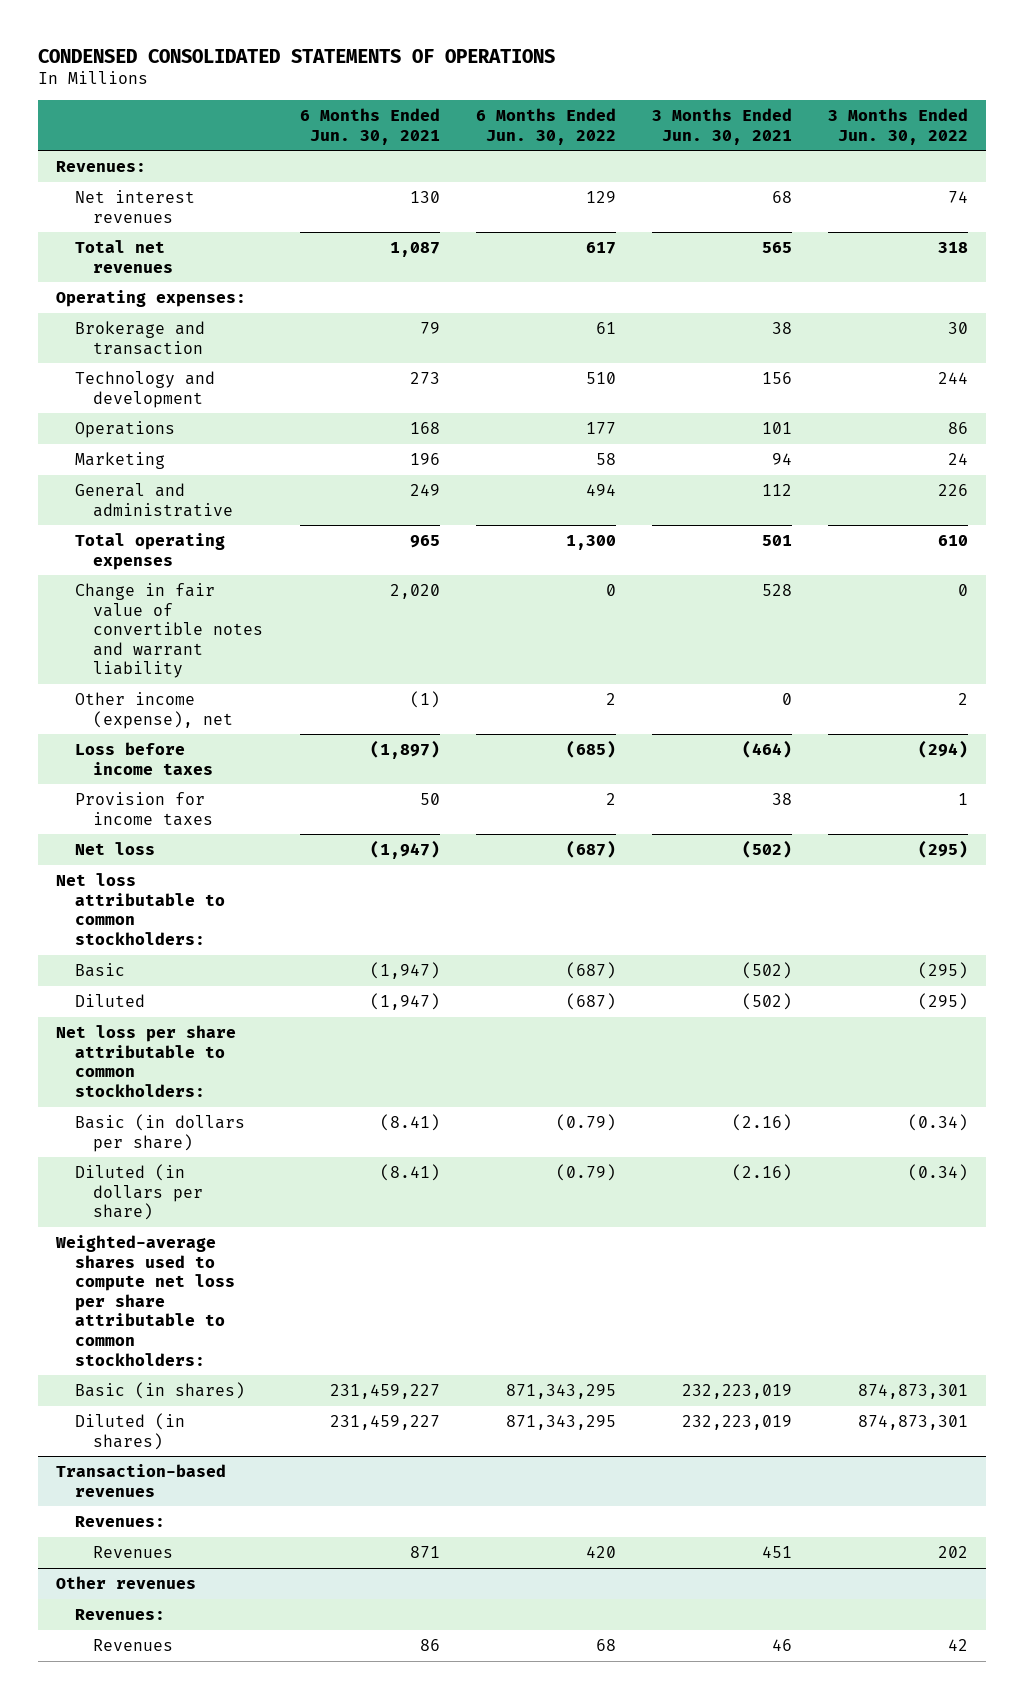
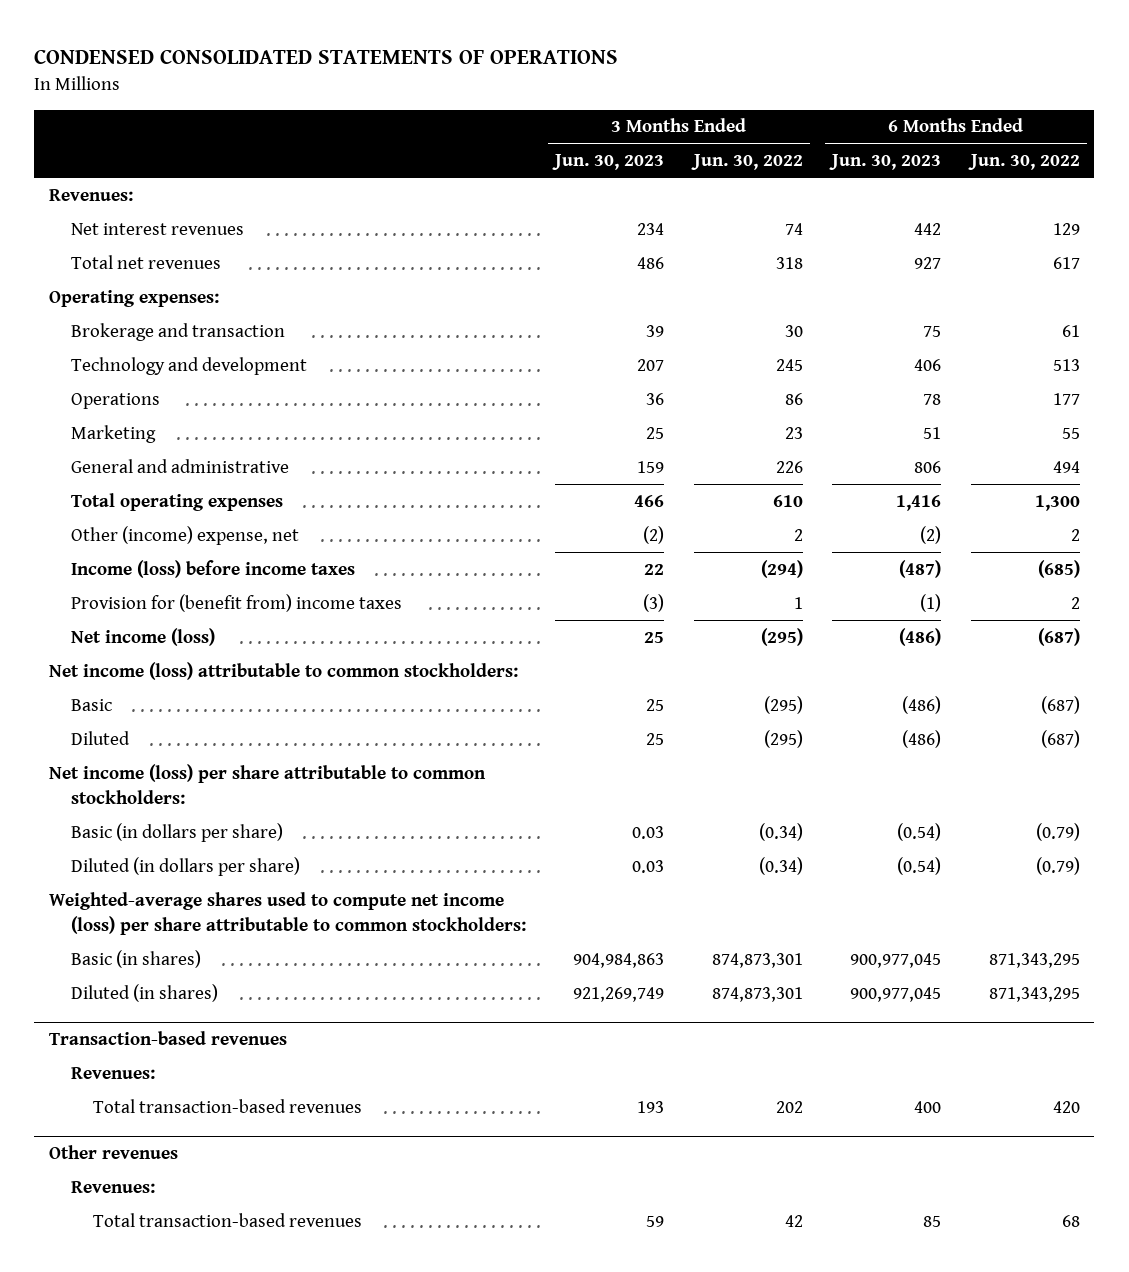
- | 6 Months Ended Jun. 30, 2021 | 6 Months Ended Jun. 30, 2022 | 3 Months Ended Jun. 30, 2021 | 3 Months Ended Jun. 30, 2022
+ | 3 Months Ended Jun. 30, 2023 | 3 Months Ended Jun. 30, 2022 | 6 Months Ended Jun. 30, 2023 | 6 Months Ended Jun. 30, 2022
- Technology and development | 273 | 510 | 156 | 244
+ Technology and development | 207 | 245 | 406 | 513
- Marketing | 196 | 58 | 94 | 24
+ Marketing | 25 | 23 | 51 | 55
- Change in fair value of convertible notes and warrant liability | 2,020 | 0 | 528 | 0
- Other income (expense), net | (1) | 2 | 0 | 2
- Loss before income taxes | (1,897) | (685) | (464) | (294)
- Provision for income taxes | 50 | 2 | 38 | 1
- Net loss | (1,947) | (687) | (502) | (295)
- Net loss attributable to common stockholders:
+ Other (income) expense, net | (2) | 2 | (2) | 2
+ Income (loss) before income taxes | 22 | (294) | (487) | (685)
+ Provision for (benefit from) income taxes | (3) | 1 | (1) | 2
+ Net income (loss) | 25 | (295) | (486) | (687)
+ Net income (loss) attributable to common stockholders:
- Net loss per share attributable to common stockholders:
+ Net income (loss) per share attributable to common stockholders:
- Weighted-average shares used to compute net loss per share attributable to common stockholders:
+ Weighted-average shares used to compute net income (loss) per share attributable to common stockholders:
@ Transaction-based revenues
- Revenues | 871 | 420 | 451 | 202
+ Total transaction-based revenues | 193 | 202 | 400 | 420
@ Other revenues
- Revenues | 86 | 68 | 46 | 42
+ Total transaction-based revenues | 59 | 42 | 85 | 68

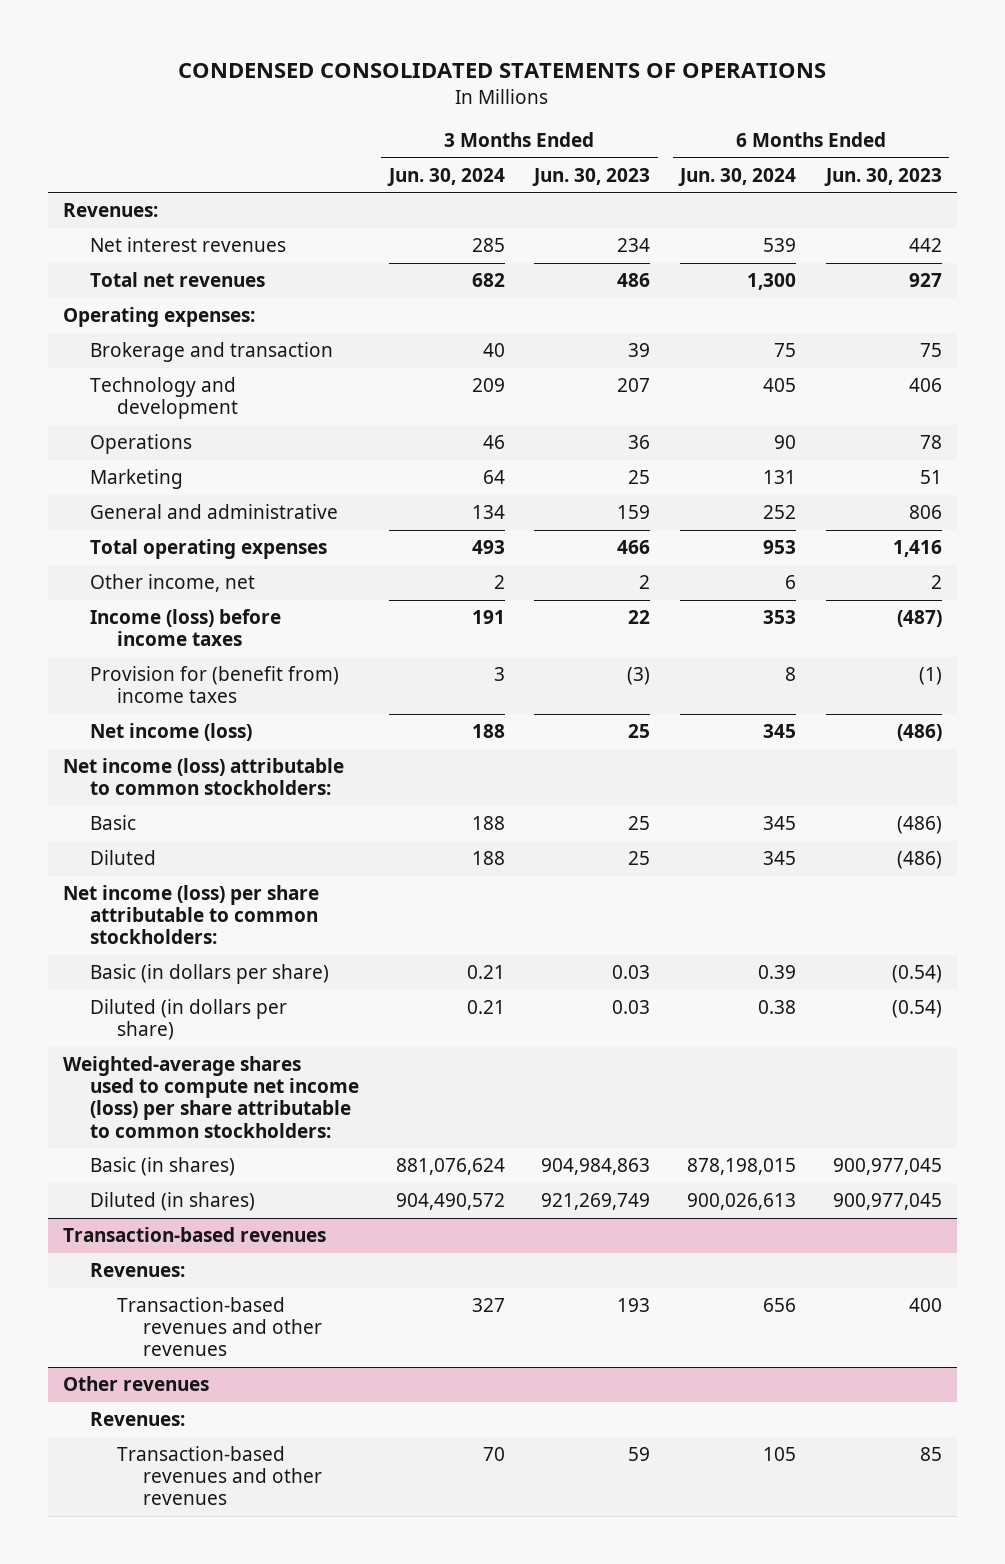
- | 3 Months Ended Jun. 30, 2023 | 3 Months Ended Jun. 30, 2022 | 6 Months Ended Jun. 30, 2023 | 6 Months Ended Jun. 30, 2022
+ | 3 Months Ended Jun. 30, 2024 | 3 Months Ended Jun. 30, 2023 | 6 Months Ended Jun. 30, 2024 | 6 Months Ended Jun. 30, 2023
- Other (income) expense, net | (2) | 2 | (2) | 2
+ Other income, net | 2 | 2 | 6 | 2
@ Transaction-based revenues
- Total transaction-based revenues | 193 | 202 | 400 | 420
+ Transaction-based revenues and other revenues | 327 | 193 | 656 | 400
@ Other revenues
- Total transaction-based revenues | 59 | 42 | 85 | 68
+ Transaction-based revenues and other revenues | 70 | 59 | 105 | 85

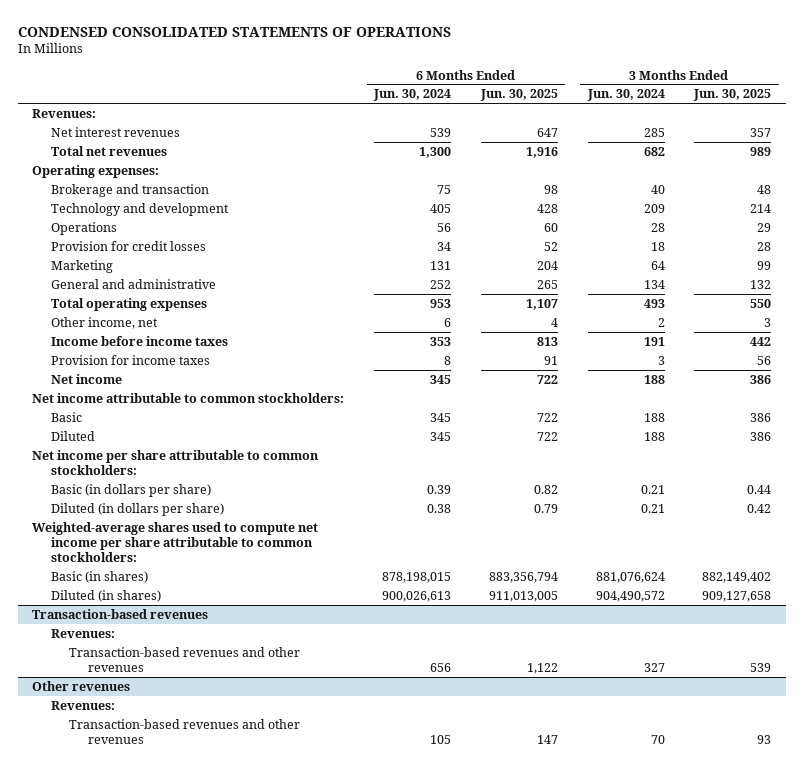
- | 3 Months Ended Jun. 30, 2024 | 3 Months Ended Jun. 30, 2023 | 6 Months Ended Jun. 30, 2024 | 6 Months Ended Jun. 30, 2023
+ | 6 Months Ended Jun. 30, 2024 | 6 Months Ended Jun. 30, 2025 | 3 Months Ended Jun. 30, 2024 | 3 Months Ended Jun. 30, 2025
- Operations | 46 | 36 | 90 | 78
+ Operations | 56 | 60 | 28 | 29
+ Provision for credit losses | 34 | 52 | 18 | 28
- Income (loss) before income taxes | 191 | 22 | 353 | (487)
- Provision for (benefit from) income taxes | 3 | (3) | 8 | (1)
- Net income (loss) | 188 | 25 | 345 | (486)
- Net income (loss) attributable to common stockholders:
+ Income before income taxes | 353 | 813 | 191 | 442
+ Provision for income taxes | 8 | 91 | 3 | 56
+ Net income | 345 | 722 | 188 | 386
+ Net income attributable to common stockholders:
- Net income (loss) per share attributable to common stockholders:
+ Net income per share attributable to common stockholders:
- Weighted-average shares used to compute net income (loss) per share attributable to common stockholders:
+ Weighted-average shares used to compute net income per share attributable to common stockholders:

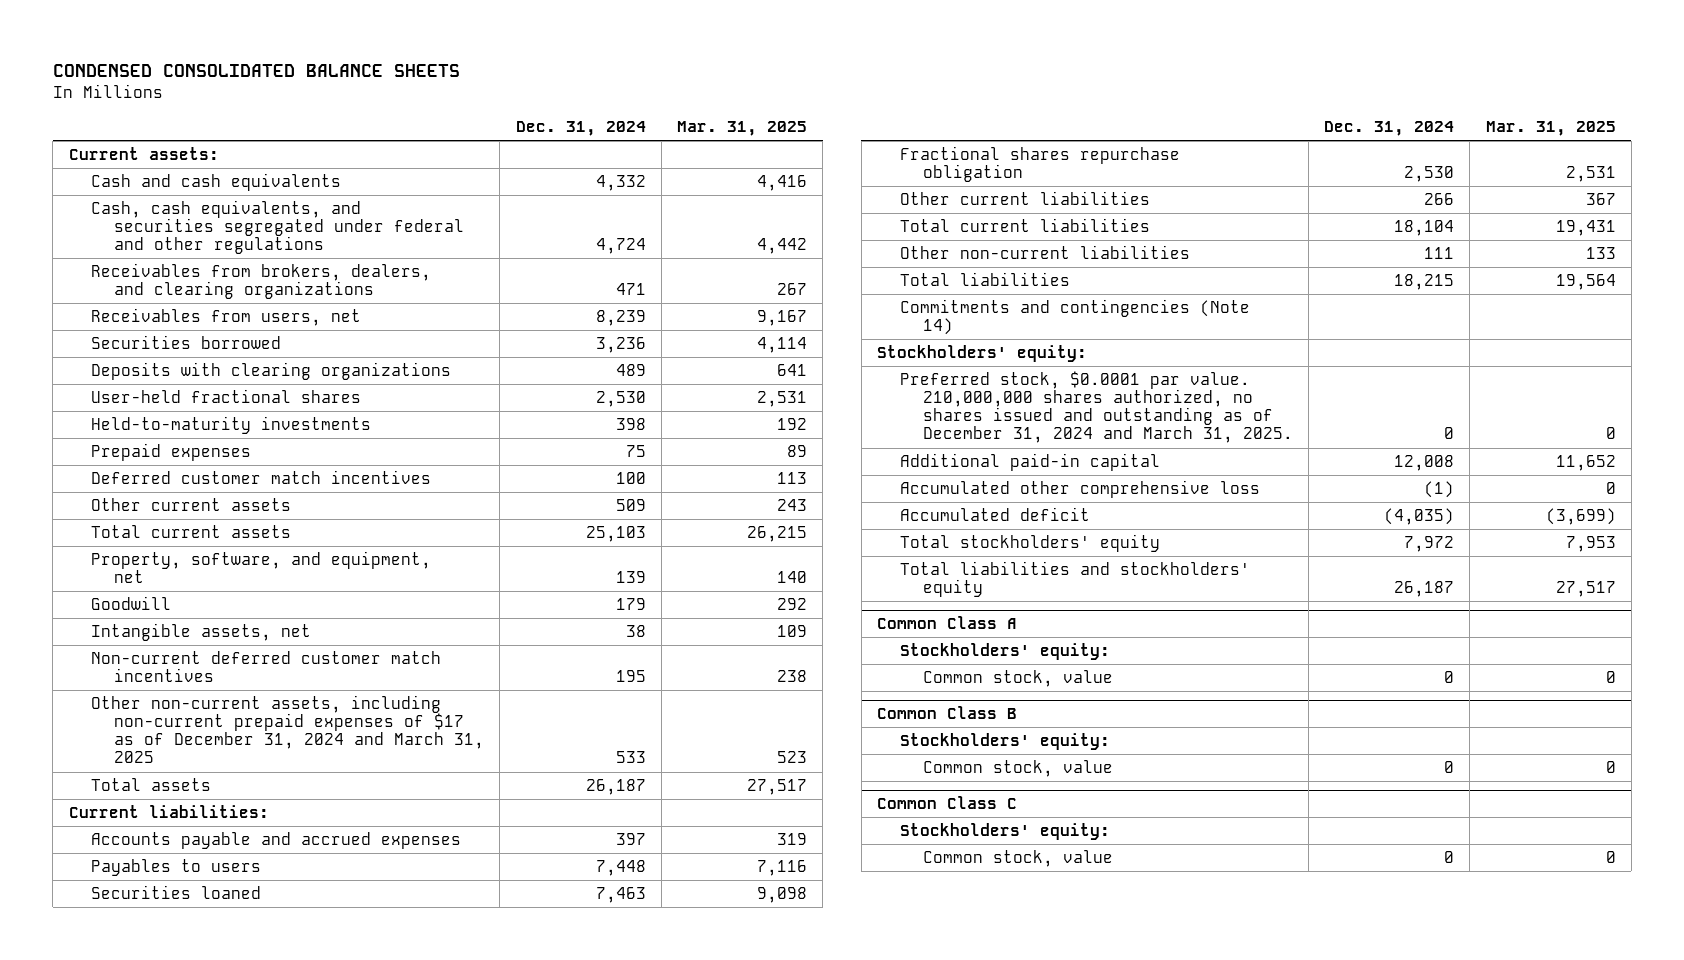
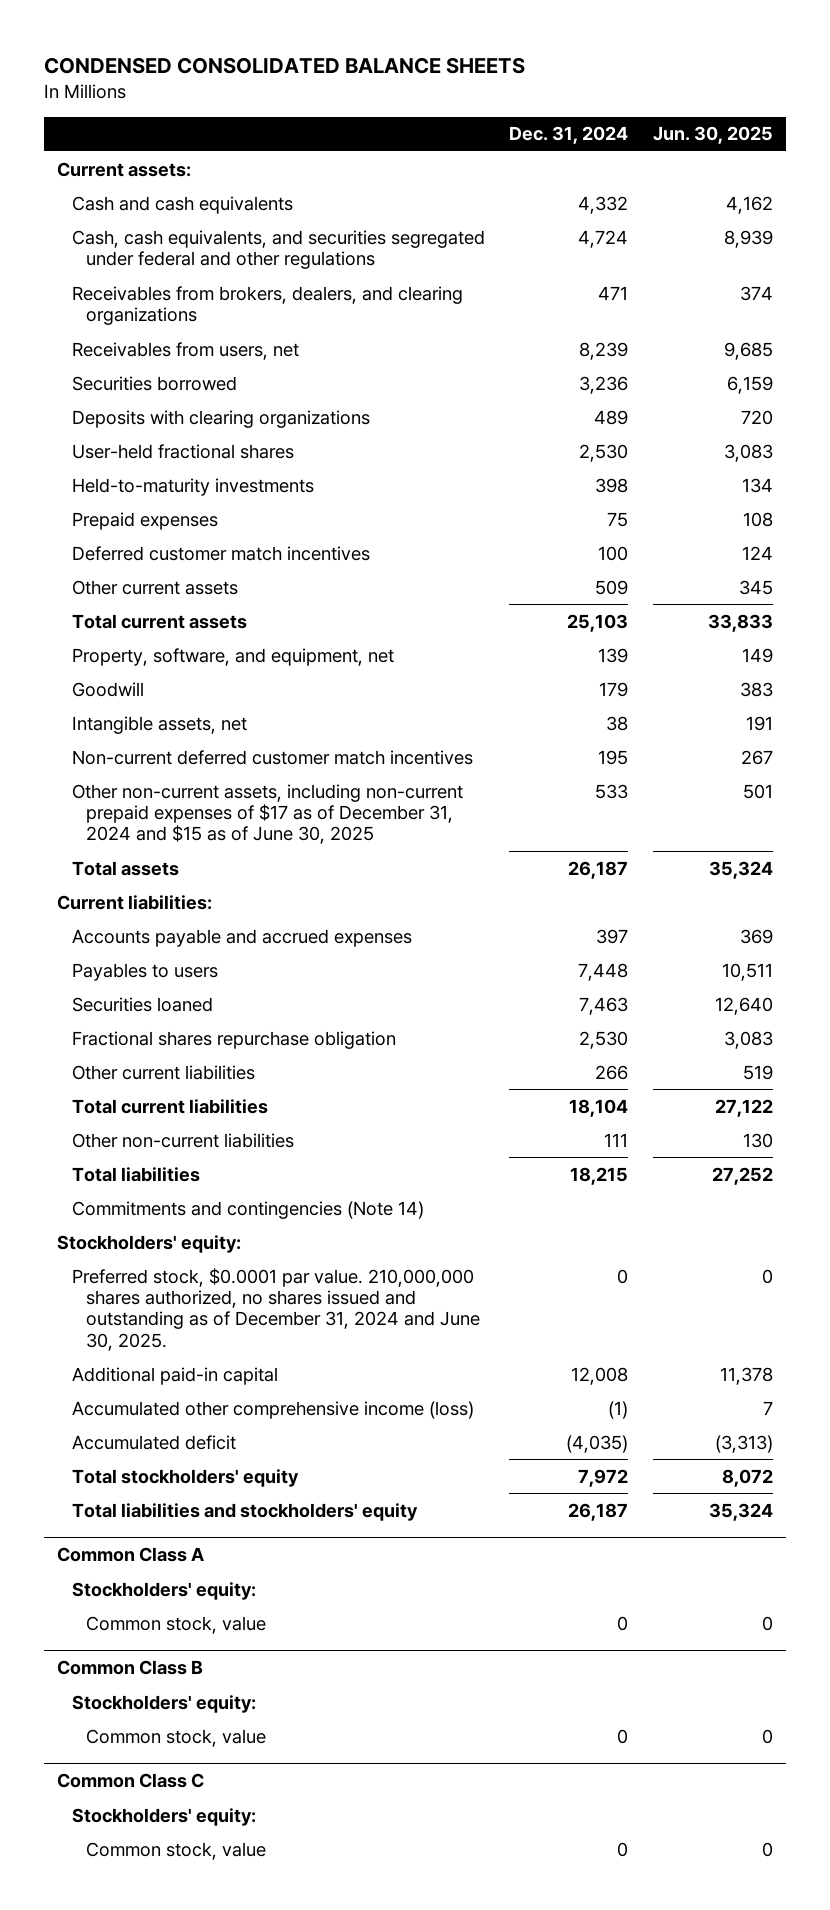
- | Dec. 31, 2024 | Mar. 31, 2025
+ | Dec. 31, 2024 | Jun. 30, 2025
- Other non-current assets, including non-current prepaid expenses of $17 as of December 31, 2024 and March 31, 2025 | 533 | 523
+ Other non-current assets, including non-current prepaid expenses of $17 as of December 31, 2024 and $15 as of June 30, 2025 | 533 | 501
- Preferred stock, $0.0001 par value. 210,000,000 shares authorized, no shares issued and outstanding as of December 31, 2024 and March 31, 2025. | 0 | 0
+ Preferred stock, $0.0001 par value. 210,000,000 shares authorized, no shares issued and outstanding as of December 31, 2024 and June 30, 2025. | 0 | 0
- Accumulated other comprehensive loss | (1) | 0
+ Accumulated other comprehensive income (loss) | (1) | 7

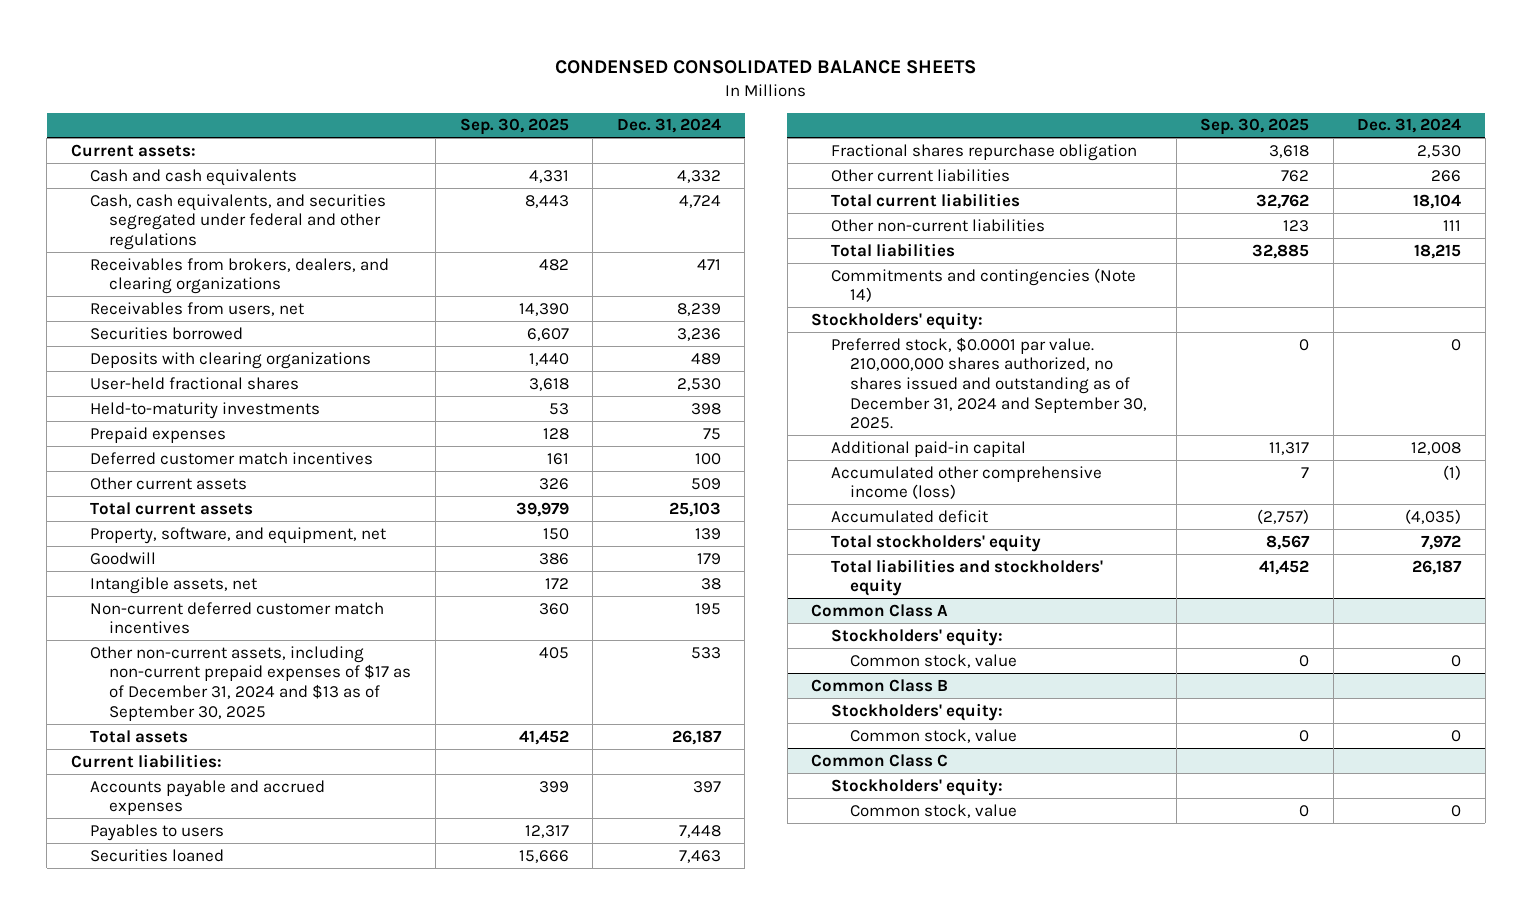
- | Dec. 31, 2024 | Jun. 30, 2025
+ | Sep. 30, 2025 | Dec. 31, 2024
- Other non-current assets, including non-current prepaid expenses of $17 as of December 31, 2024 and $15 as of June 30, 2025 | 533 | 501
+ Other non-current assets, including non-current prepaid expenses of $17 as of December 31, 2024 and $13 as of September 30, 2025 | 405 | 533
- Preferred stock, $0.0001 par value. 210,000,000 shares authorized, no shares issued and outstanding as of December 31, 2024 and June 30, 2025. | 0 | 0
+ Preferred stock, $0.0001 par value. 210,000,000 shares authorized, no shares issued and outstanding as of December 31, 2024 and September 30, 2025. | 0 | 0

